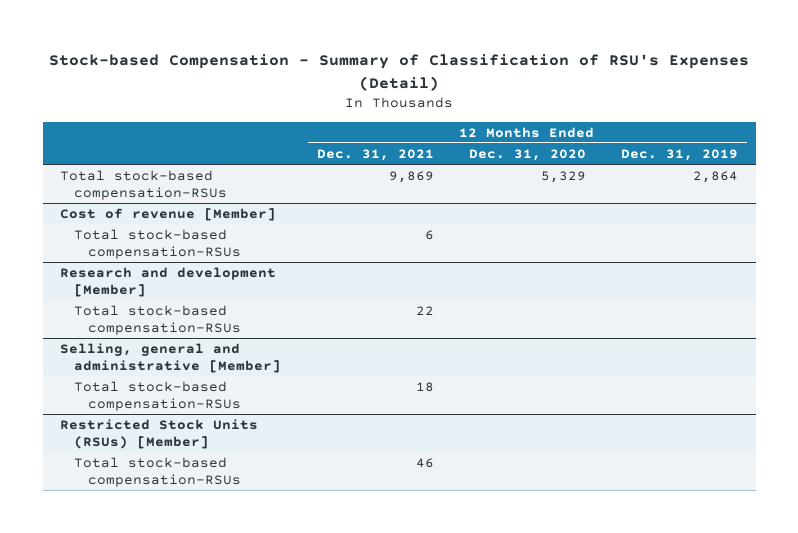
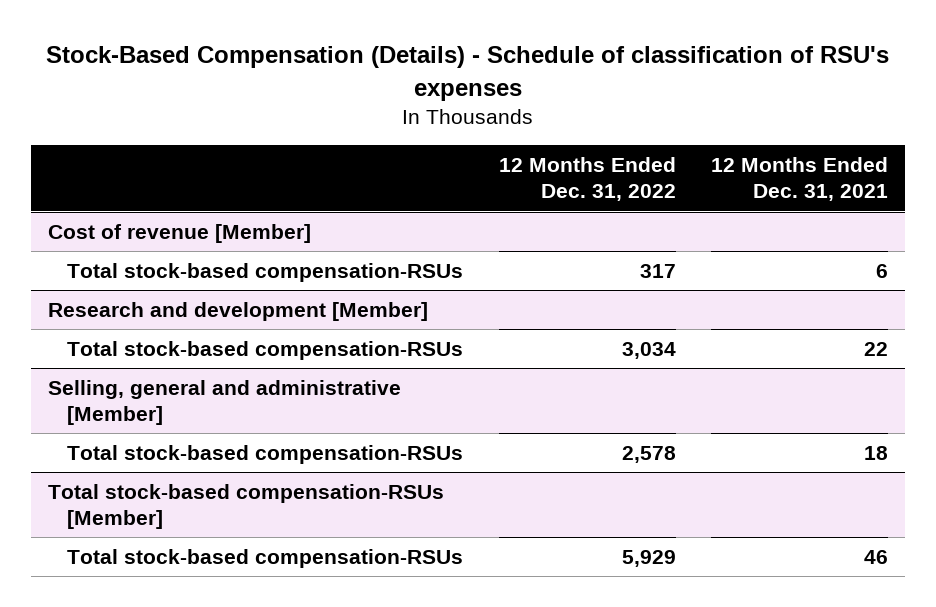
- Stock-based Compensation - Summary of Classification of RSU's Expenses (Detail)
+ Stock-Based Compensation (Details) - Schedule of classification of RSU's expenses
- | 12 Months Ended Dec. 31, 2021 | 12 Months Ended Dec. 31, 2020 | 12 Months Ended Dec. 31, 2019
+ | 12 Months Ended Dec. 31, 2022 | 12 Months Ended Dec. 31, 2021
- Total stock-based compensation-RSUs | 9,869 | 5,329 | 2,864
- Restricted Stock Units (RSUs) [Member]
+ Total stock-based compensation-RSUs [Member]

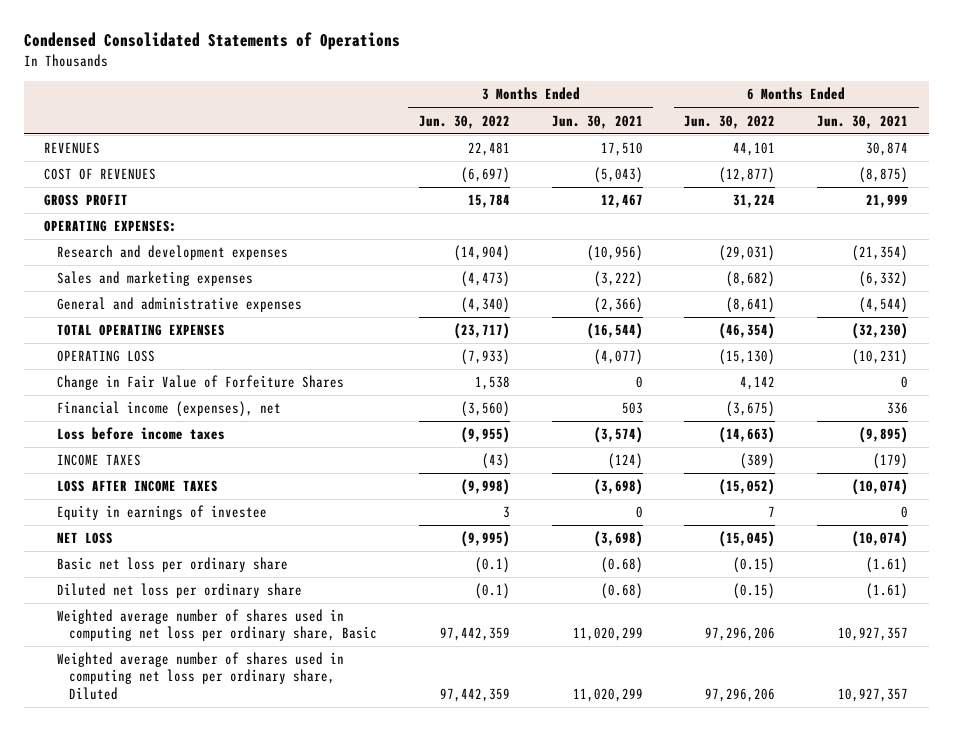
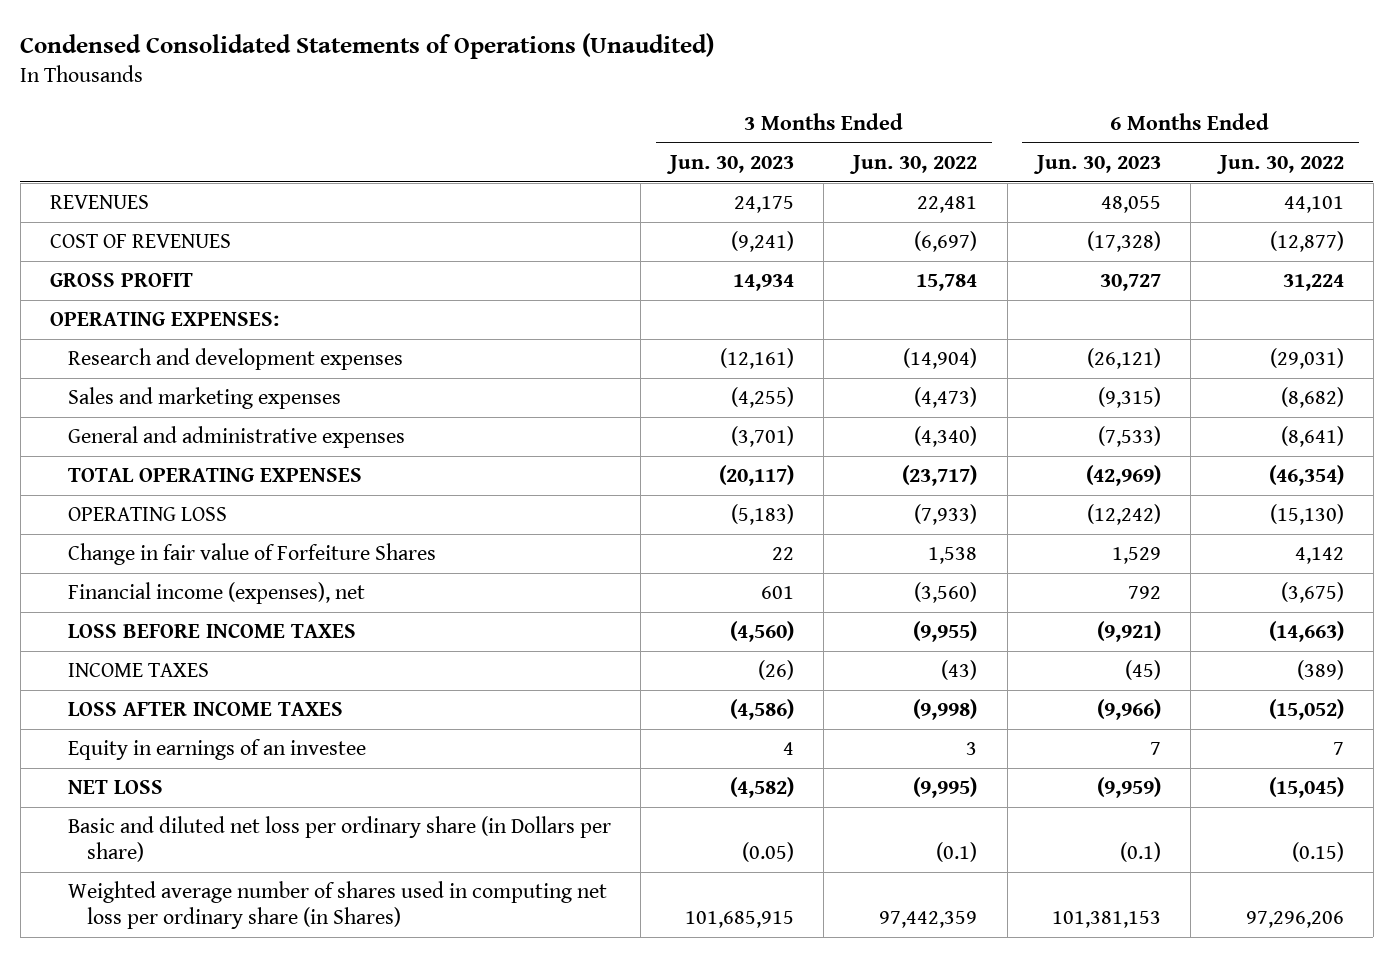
- Condensed Consolidated Statements of Operations
+ Condensed Consolidated Statements of Operations (Unaudited)
- | 3 Months Ended Jun. 30, 2022 | 3 Months Ended Jun. 30, 2021 | 6 Months Ended Jun. 30, 2022 | 6 Months Ended Jun. 30, 2021
+ | 3 Months Ended Jun. 30, 2023 | 3 Months Ended Jun. 30, 2022 | 6 Months Ended Jun. 30, 2023 | 6 Months Ended Jun. 30, 2022
- Change in Fair Value of Forfeiture Shares | 1,538 | 0 | 4,142 | 0
+ Change in fair value of Forfeiture Shares | 22 | 1,538 | 1,529 | 4,142
- Loss before income taxes | (9,955) | (3,574) | (14,663) | (9,895)
+ LOSS BEFORE INCOME TAXES | (4,560) | (9,955) | (9,921) | (14,663)
- Equity in earnings of investee | 3 | 0 | 7 | 0
+ Equity in earnings of an investee | 4 | 3 | 7 | 7
- Basic net loss per ordinary share | (0.1) | (0.68) | (0.15) | (1.61)
- Diluted net loss per ordinary share | (0.1) | (0.68) | (0.15) | (1.61)
- Weighted average number of shares used in computing net loss per ordinary share, Basic | 97,442,359 | 11,020,299 | 97,296,206 | 10,927,357
- Weighted average number of shares used in computing net loss per ordinary share, Diluted | 97,442,359 | 11,020,299 | 97,296,206 | 10,927,357
+ Basic and diluted net loss per ordinary share (in Dollars per share) | (0.05) | (0.1) | (0.1) | (0.15)
+ Weighted average number of shares used in computing net loss per ordinary share (in Shares) | 101,685,915 | 97,442,359 | 101,381,153 | 97,296,206

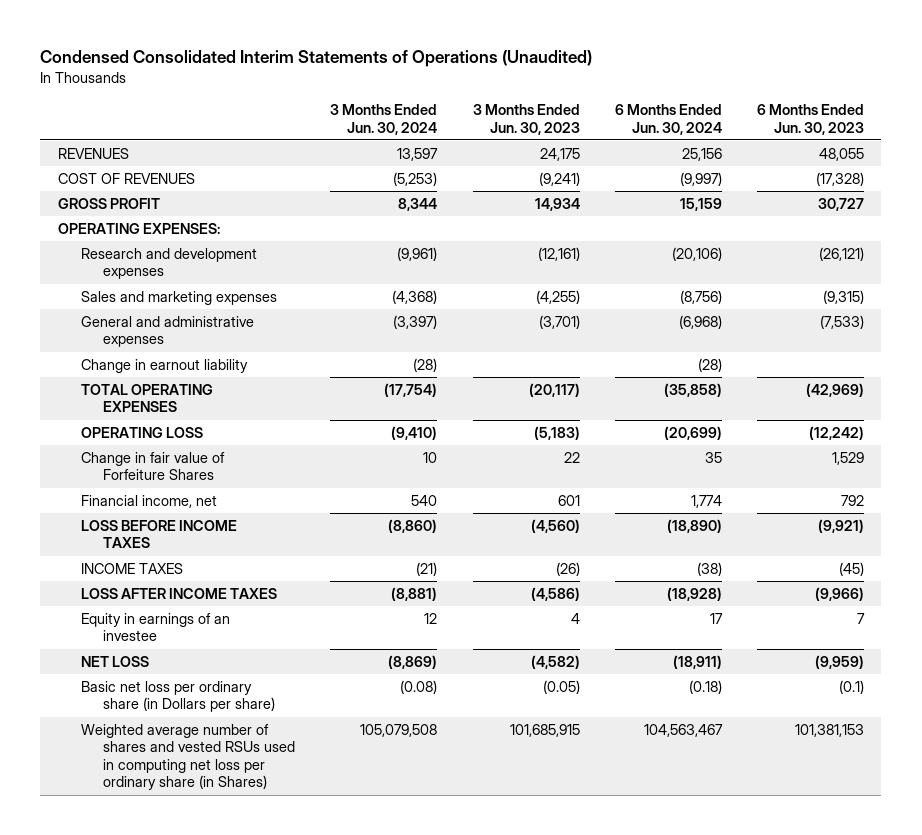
- Condensed Consolidated Statements of Operations (Unaudited)
+ Condensed Consolidated Interim Statements of Operations (Unaudited)
- | 3 Months Ended Jun. 30, 2023 | 3 Months Ended Jun. 30, 2022 | 6 Months Ended Jun. 30, 2023 | 6 Months Ended Jun. 30, 2022
+ | 3 Months Ended Jun. 30, 2024 | 3 Months Ended Jun. 30, 2023 | 6 Months Ended Jun. 30, 2024 | 6 Months Ended Jun. 30, 2023
+ Change in earnout liability | (28) | | (28) |
- Financial income (expenses), net | 601 | (3,560) | 792 | (3,675)
+ Financial income, net | 540 | 601 | 1,774 | 792
- Basic and diluted net loss per ordinary share (in Dollars per share) | (0.05) | (0.1) | (0.1) | (0.15)
- Weighted average number of shares used in computing net loss per ordinary share (in Shares) | 101,685,915 | 97,442,359 | 101,381,153 | 97,296,206
+ Basic net loss per ordinary share (in Dollars per share) | (0.08) | (0.05) | (0.18) | (0.1)
+ Weighted average number of shares and vested RSUs used in computing net loss per ordinary share (in Shares) | 105,079,508 | 101,685,915 | 104,563,467 | 101,381,153

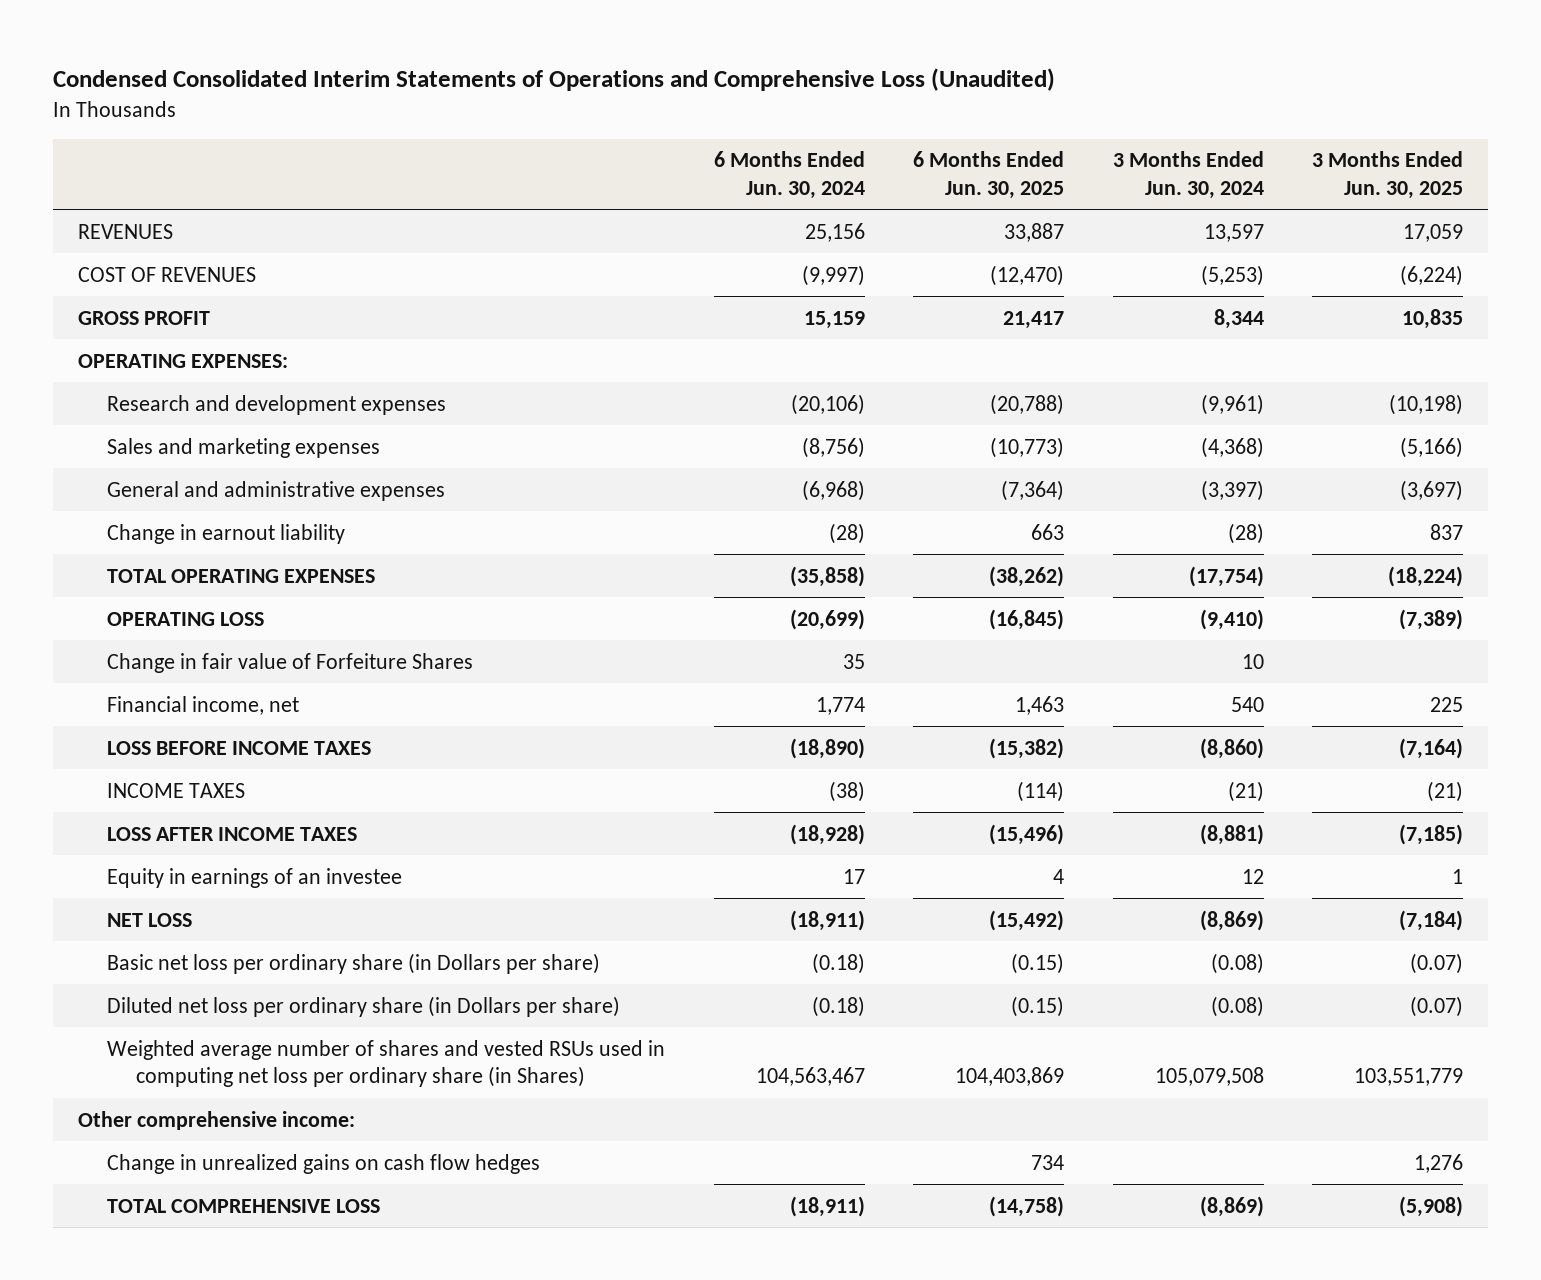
- Condensed Consolidated Interim Statements of Operations (Unaudited)
+ Condensed Consolidated Interim Statements of Operations and Comprehensive Loss (Unaudited)
- | 3 Months Ended Jun. 30, 2024 | 3 Months Ended Jun. 30, 2023 | 6 Months Ended Jun. 30, 2024 | 6 Months Ended Jun. 30, 2023
+ | 6 Months Ended Jun. 30, 2024 | 6 Months Ended Jun. 30, 2025 | 3 Months Ended Jun. 30, 2024 | 3 Months Ended Jun. 30, 2025
+ Diluted net loss per ordinary share (in Dollars per share) | (0.18) | (0.15) | (0.08) | (0.07)
+ Other comprehensive income:
+ Change in unrealized gains on cash flow hedges | | 734 | | 1,276
+ TOTAL COMPREHENSIVE LOSS | (18,911) | (14,758) | (8,869) | (5,908)

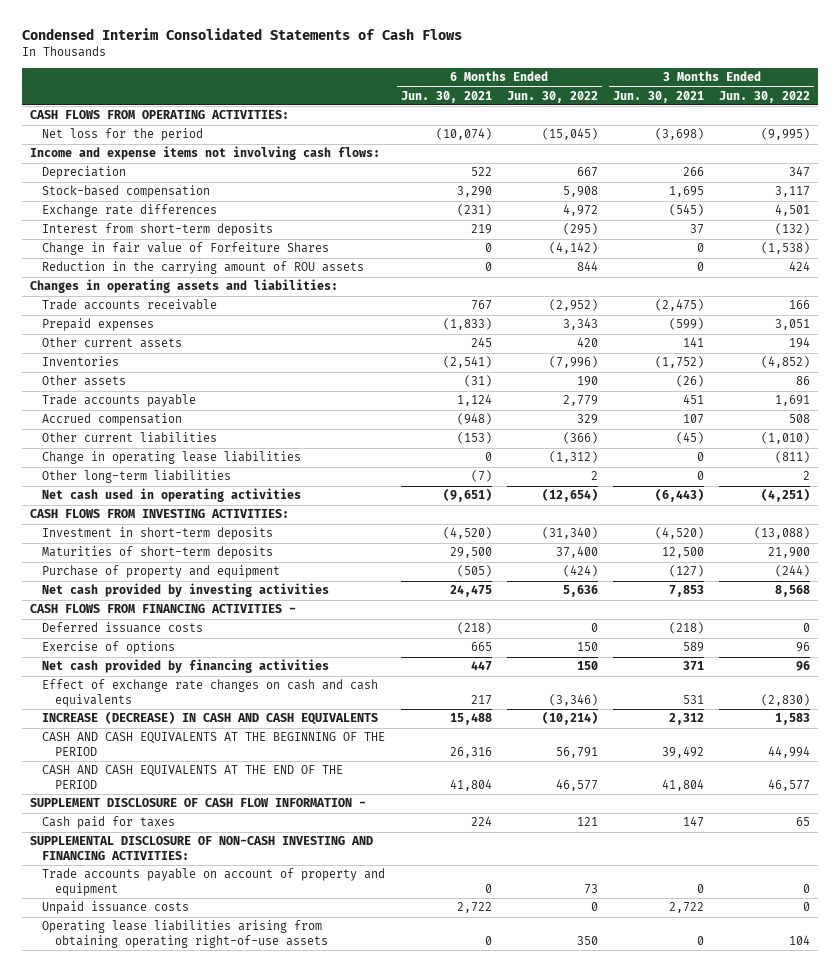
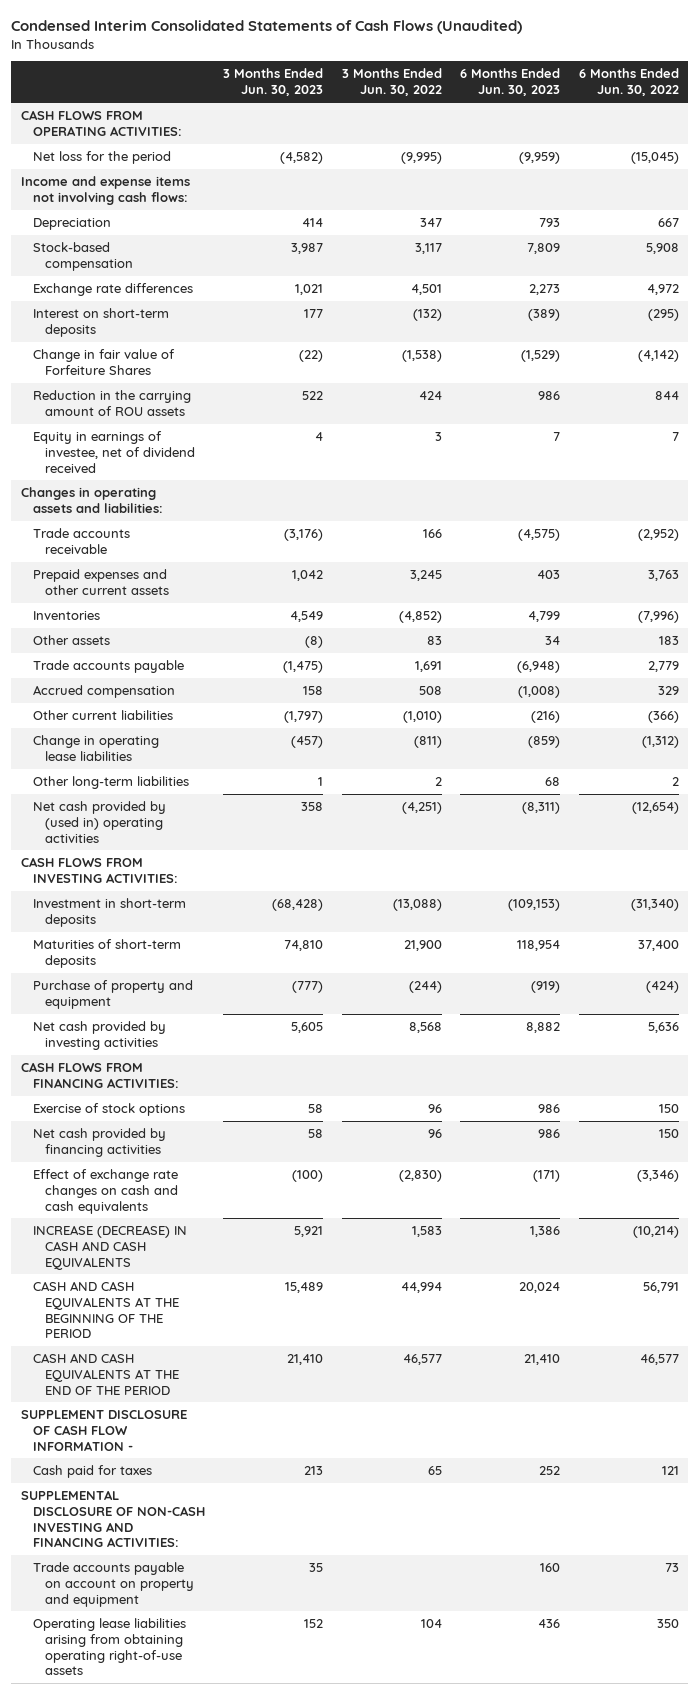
- Condensed Interim Consolidated Statements of Cash Flows
+ Condensed Interim Consolidated Statements of Cash Flows (Unaudited)
- | 6 Months Ended Jun. 30, 2021 | 6 Months Ended Jun. 30, 2022 | 3 Months Ended Jun. 30, 2021 | 3 Months Ended Jun. 30, 2022
+ | 3 Months Ended Jun. 30, 2023 | 3 Months Ended Jun. 30, 2022 | 6 Months Ended Jun. 30, 2023 | 6 Months Ended Jun. 30, 2022
- Interest from short-term deposits | 219 | (295) | 37 | (132)
+ Interest on short-term deposits | 177 | (132) | (389) | (295)
+ Equity in earnings of investee, net of dividend received | 4 | 3 | 7 | 7
- Prepaid expenses | (1,833) | 3,343 | (599) | 3,051
- Other current assets | 245 | 420 | 141 | 194
+ Prepaid expenses and other current assets | 1,042 | 3,245 | 403 | 3,763
- Other assets | (31) | 190 | (26) | 86
+ Other assets | (8) | 83 | 34 | 183
- Net cash used in operating activities | (9,651) | (12,654) | (6,443) | (4,251)
+ Net cash provided by (used in) operating activities | 358 | (4,251) | (8,311) | (12,654)
- CASH FLOWS FROM FINANCING ACTIVITIES -
- Deferred issuance costs | (218) | 0 | (218) | 0
- Exercise of options | 665 | 150 | 589 | 96
+ CASH FLOWS FROM FINANCING ACTIVITIES:
+ Exercise of stock options | 58 | 96 | 986 | 150
- Trade accounts payable on account of property and equipment | 0 | 73 | 0 | 0
- Unpaid issuance costs | 2,722 | 0 | 2,722 | 0
+ Trade accounts payable on account on property and equipment | 35 | | 160 | 73

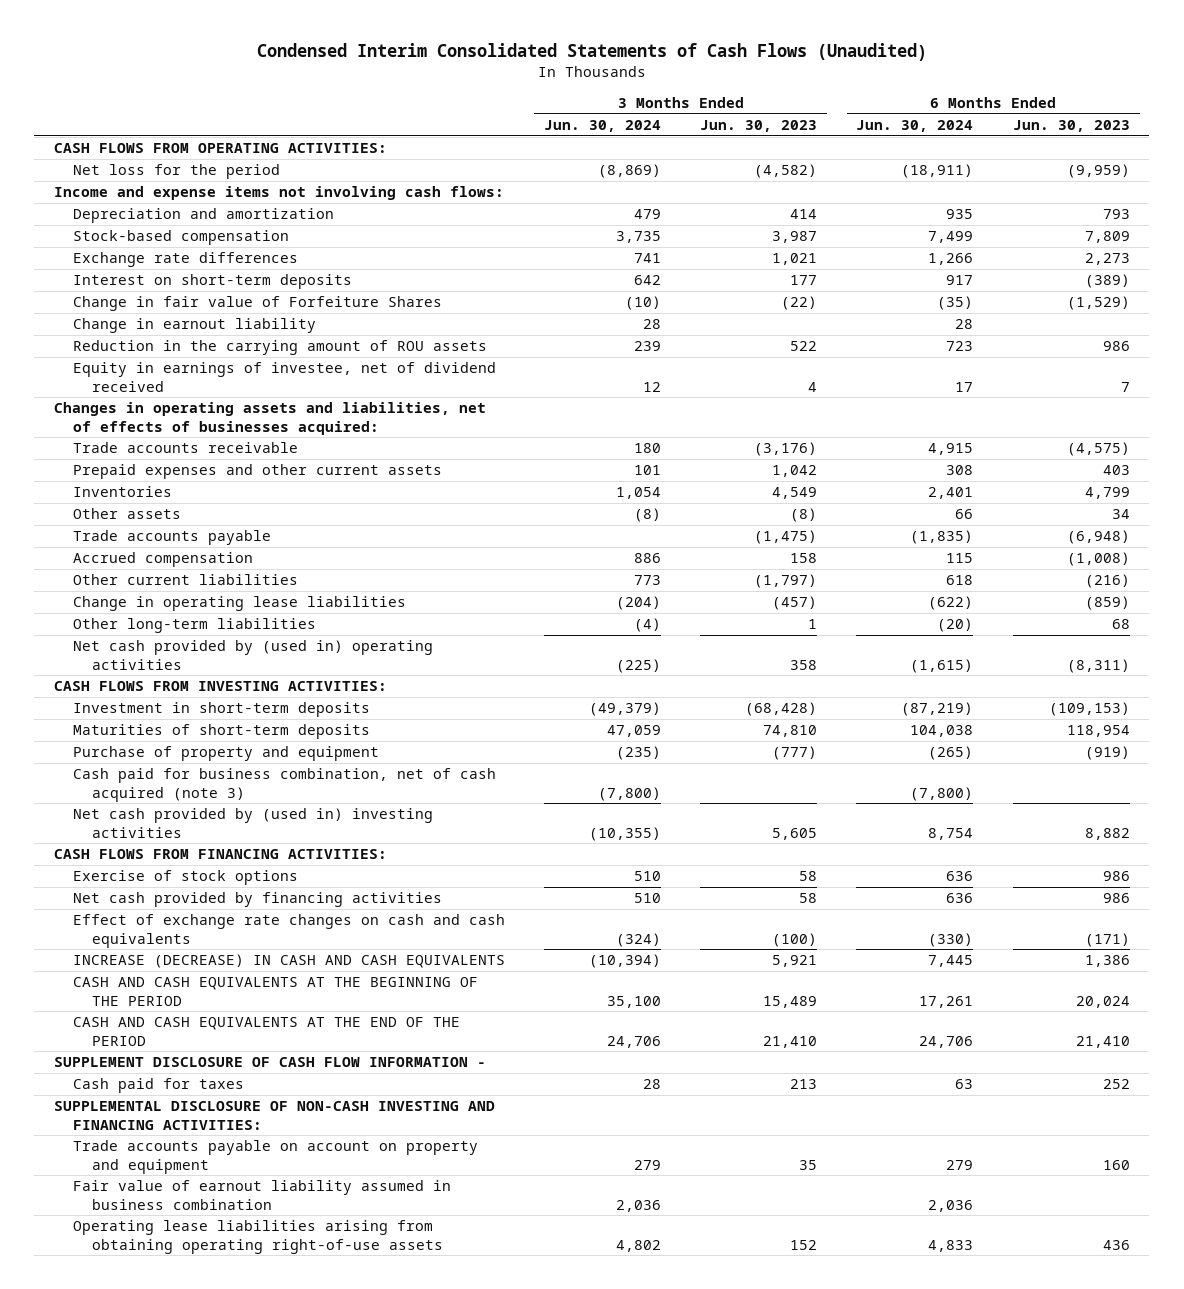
- | 3 Months Ended Jun. 30, 2023 | 3 Months Ended Jun. 30, 2022 | 6 Months Ended Jun. 30, 2023 | 6 Months Ended Jun. 30, 2022
+ | 3 Months Ended Jun. 30, 2024 | 3 Months Ended Jun. 30, 2023 | 6 Months Ended Jun. 30, 2024 | 6 Months Ended Jun. 30, 2023
- Depreciation | 414 | 347 | 793 | 667
+ Depreciation and amortization | 479 | 414 | 935 | 793
+ Change in earnout liability | 28 | | 28 |
- Changes in operating assets and liabilities:
+ Changes in operating assets and liabilities, net of effects of businesses acquired:
- Net cash provided by investing activities | 5,605 | 8,568 | 8,882 | 5,636
+ Cash paid for business combination, net of cash acquired (note 3) | (7,800) | | (7,800) |
+ Net cash provided by (used in) investing activities | (10,355) | 5,605 | 8,754 | 8,882
+ Fair value of earnout liability assumed in business combination | 2,036 | | 2,036 |

